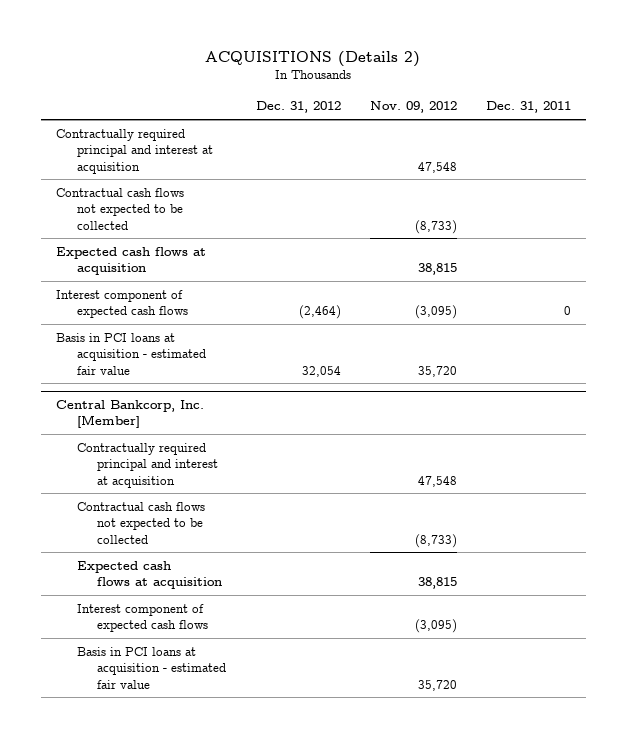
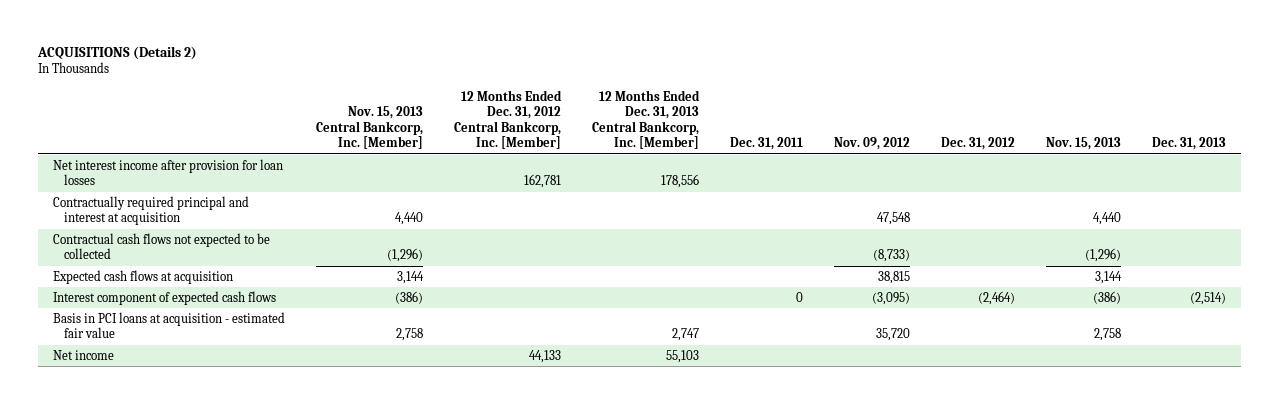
- | Dec. 31, 2012 | Nov. 09, 2012 | Dec. 31, 2011
+ | Nov. 15, 2013 Central Bankcorp, Inc. [Member] | 12 Months Ended Dec. 31, 2012 Central Bankcorp, Inc. [Member] | 12 Months Ended Dec. 31, 2013 Central Bankcorp, Inc. [Member] | Dec. 31, 2011 | Nov. 09, 2012 | Dec. 31, 2012 | Nov. 15, 2013 | Dec. 31, 2013
+ Net interest income after provision for loan losses | | 162,781 | 178,556 | | | | |
- Basis in PCI loans at acquisition - estimated fair value | 32,054 | 35,720 |
- Central Bankcorp, Inc. [Member]
- Contractually required principal and interest at acquisition | | 47,548 |
- Contractual cash flows not expected to be collected | | (8,733) |
- Expected cash flows at acquisition | | 38,815 |
- Interest component of expected cash flows | | (3,095) |
+ Net income | | 44,133 | 55,103 | | | | |

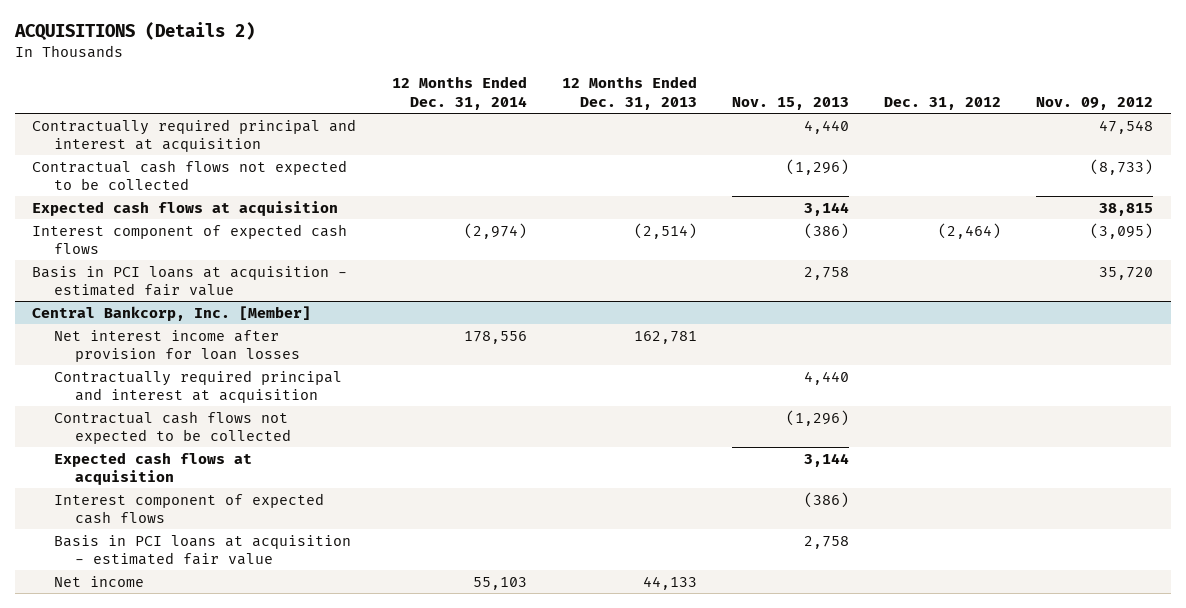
- | Nov. 15, 2013 Central Bankcorp, Inc. [Member] | 12 Months Ended Dec. 31, 2012 Central Bankcorp, Inc. [Member] | 12 Months Ended Dec. 31, 2013 Central Bankcorp, Inc. [Member] | Dec. 31, 2011 | Nov. 09, 2012 | Dec. 31, 2012 | Nov. 15, 2013 | Dec. 31, 2013
+ | 12 Months Ended Dec. 31, 2014 | 12 Months Ended Dec. 31, 2013 | Nov. 15, 2013 | Dec. 31, 2012 | Nov. 09, 2012
- Net interest income after provision for loan losses | | 162,781 | 178,556 | | | | |
+ Central Bankcorp, Inc. [Member]
+ Net interest income after provision for loan losses | 178,556 | 162,781 | | |
+ Contractually required principal and interest at acquisition | | | 4,440 | |
+ Contractual cash flows not expected to be collected | | | (1,296) | |
+ Expected cash flows at acquisition | | | 3,144 | |
+ Interest component of expected cash flows | | | (386) | |
+ Basis in PCI loans at acquisition - estimated fair value | | | 2,758 | |

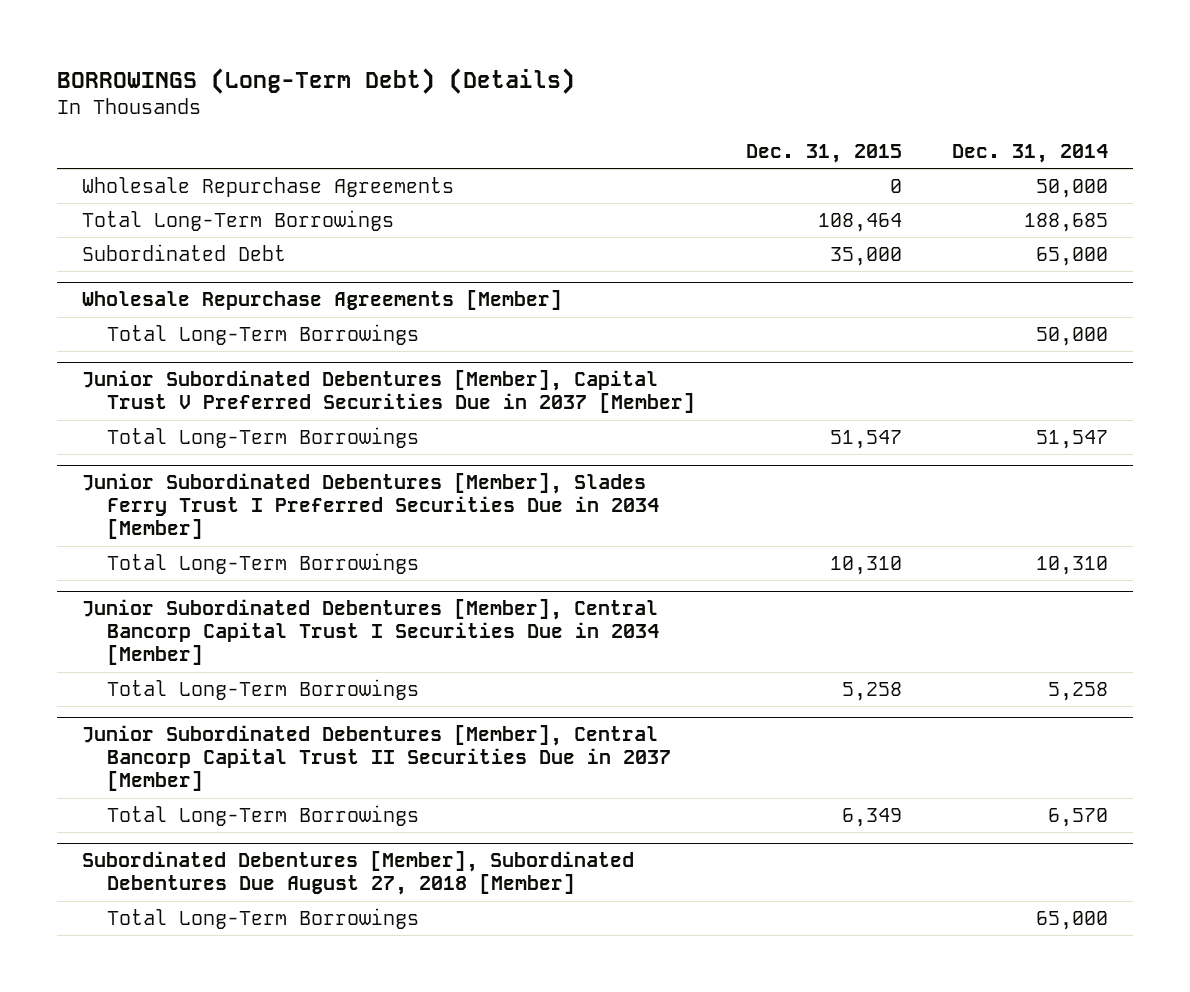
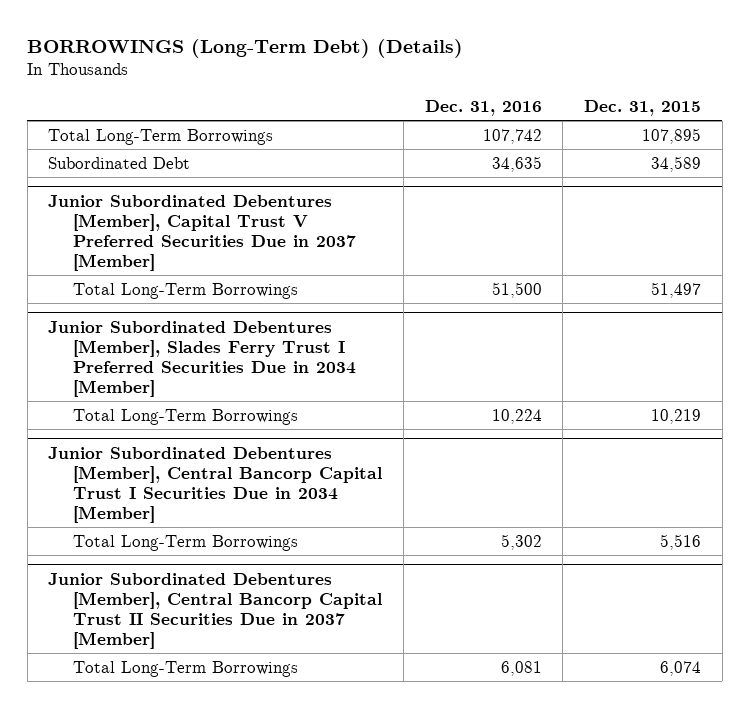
- | Dec. 31, 2015 | Dec. 31, 2014
+ | Dec. 31, 2016 | Dec. 31, 2015
- Wholesale Repurchase Agreements | 0 | 50,000
- Total Long-Term Borrowings | 108,464 | 188,685
- Subordinated Debt | 35,000 | 65,000
- Wholesale Repurchase Agreements [Member]
- Total Long-Term Borrowings | | 50,000
+ Total Long-Term Borrowings | 107,742 | 107,895
+ Subordinated Debt | 34,635 | 34,589
@ Junior Subordinated Debentures [Member], Capital Trust V Preferred Securities Due in 2037 [Member]
- Total Long-Term Borrowings | 51,547 | 51,547
+ Total Long-Term Borrowings | 51,500 | 51,497
@ Junior Subordinated Debentures [Member], Slades Ferry Trust I Preferred Securities Due in 2034 [Member]
- Total Long-Term Borrowings | 10,310 | 10,310
+ Total Long-Term Borrowings | 10,224 | 10,219
@ Junior Subordinated Debentures [Member], Central Bancorp Capital Trust I Securities Due in 2034 [Member]
- Total Long-Term Borrowings | 5,258 | 5,258
+ Total Long-Term Borrowings | 5,302 | 5,516
@ Junior Subordinated Debentures [Member], Central Bancorp Capital Trust II Securities Due in 2037 [Member]
- Total Long-Term Borrowings | 6,349 | 6,570
- Subordinated Debentures [Member], Subordinated Debentures Due August 27, 2018 [Member]
- Total Long-Term Borrowings | | 65,000
@ Junior Subordinated Debentures [Member], Central Bancorp Capital Trust II Securities Due in 2037 [Member]
+ Total Long-Term Borrowings | 6,081 | 6,074

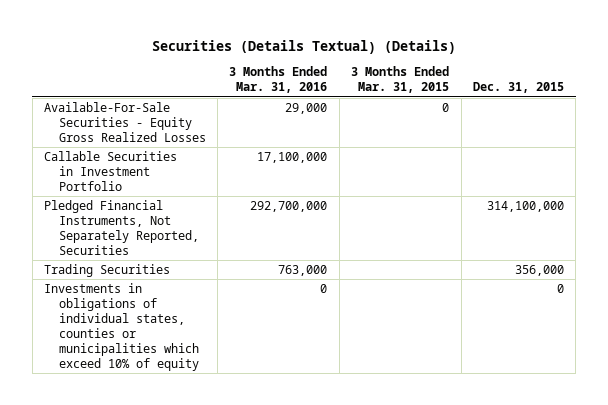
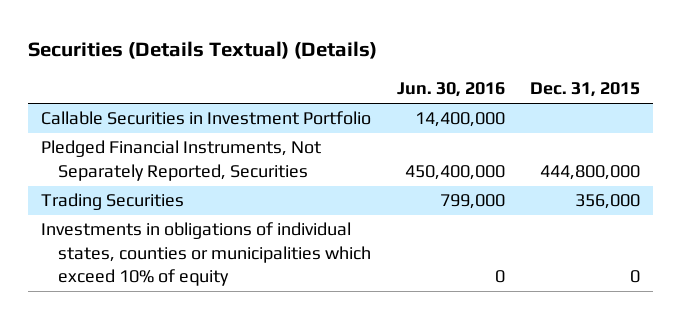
- | 3 Months Ended Mar. 31, 2016 | 3 Months Ended Mar. 31, 2015 | Dec. 31, 2015
+ | Jun. 30, 2016 | Dec. 31, 2015
- Available-For-Sale Securities - Equity Gross Realized Losses | 29,000 | 0 |
- Pledged Financial Instruments, Not Separately Reported, Securities | 292,700,000 | | 314,100,000
+ Pledged Financial Instruments, Not Separately Reported, Securities | 450,400,000 | 444,800,000

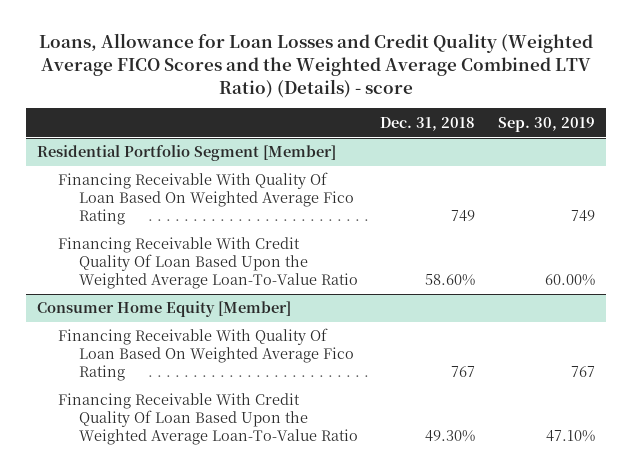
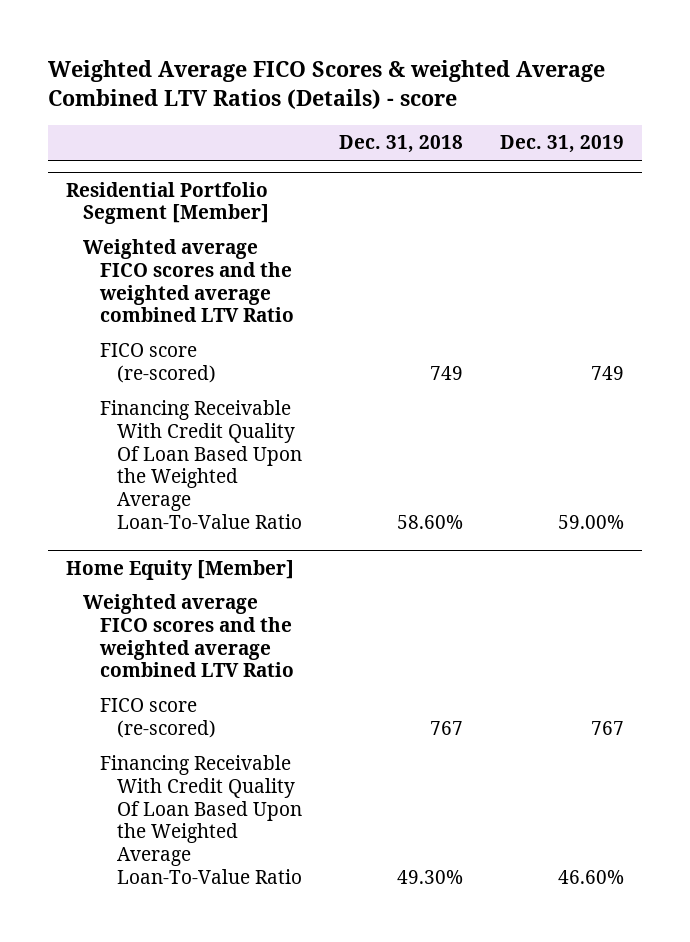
- Loans, Allowance for Loan Losses and Credit Quality (Weighted Average FICO Scores and the Weighted Average Combined LTV Ratio) (Details) - score
+ Weighted Average FICO Scores & weighted Average Combined LTV Ratios (Details) - score
- | Dec. 31, 2018 | Sep. 30, 2019
+ | Dec. 31, 2018 | Dec. 31, 2019
@ Residential Portfolio Segment [Member]
- Financing Receivable With Quality Of Loan Based On Weighted Average Fico Rating | 749 | 749
+ Weighted average FICO scores and the weighted average combined LTV Ratio
+ FICO score (re-scored) | 749 | 749
- Consumer Home Equity [Member]
- Financing Receivable With Quality Of Loan Based On Weighted Average Fico Rating | 767 | 767
+ Home Equity [Member]
+ Weighted average FICO scores and the weighted average combined LTV Ratio
+ FICO score (re-scored) | 767 | 767

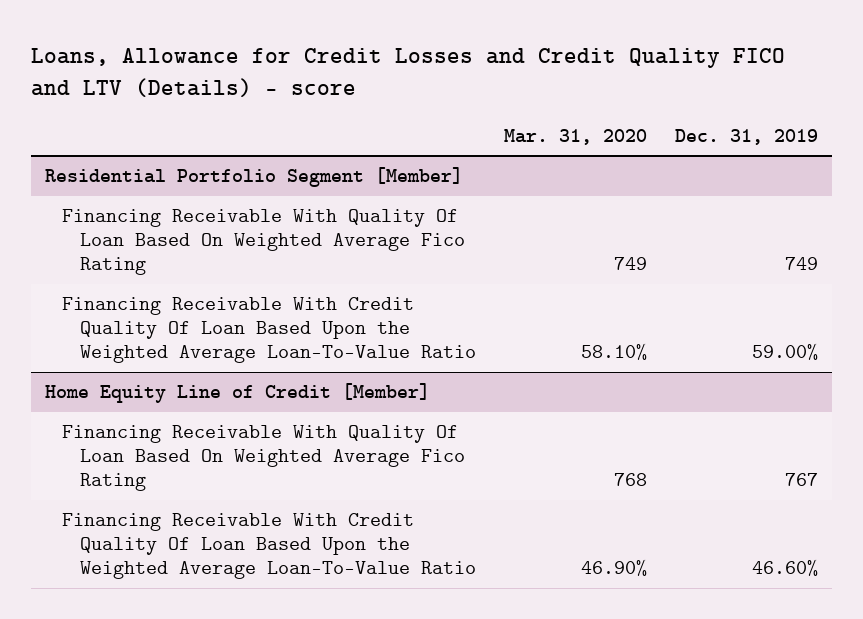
- Weighted Average FICO Scores & weighted Average Combined LTV Ratios (Details) - score
+ Loans, Allowance for Credit Losses and Credit Quality FICO and LTV (Details) - score
- | Dec. 31, 2018 | Dec. 31, 2019
+ | Mar. 31, 2020 | Dec. 31, 2019
@ Residential Portfolio Segment [Member]
- Weighted average FICO scores and the weighted average combined LTV Ratio
- FICO score (re-scored) | 749 | 749
+ Financing Receivable With Quality Of Loan Based On Weighted Average Fico Rating | 749 | 749
- Home Equity [Member]
- Weighted average FICO scores and the weighted average combined LTV Ratio
- FICO score (re-scored) | 767 | 767
+ Home Equity Line of Credit [Member]
+ Financing Receivable With Quality Of Loan Based On Weighted Average Fico Rating | 768 | 767

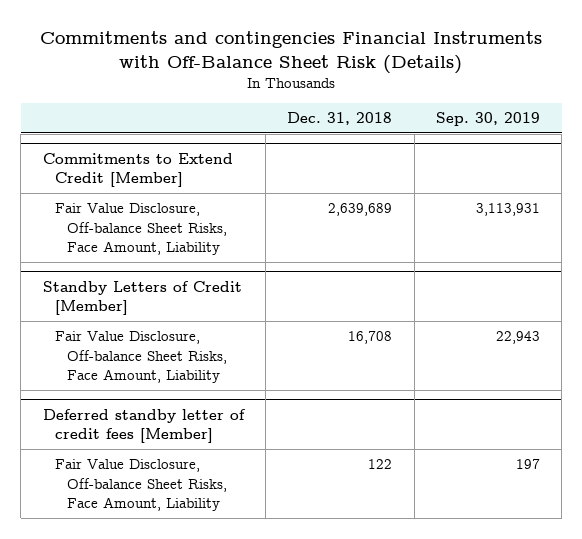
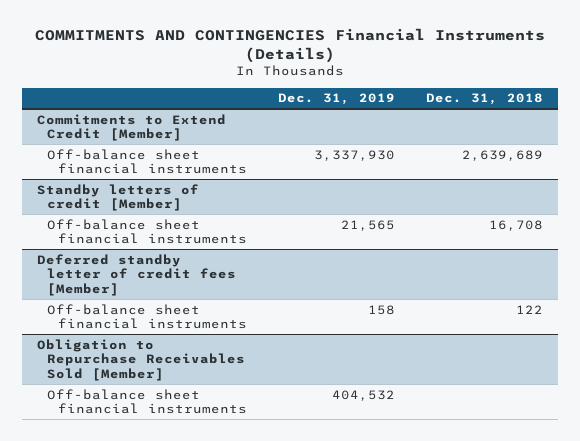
- Commitments and contingencies Financial Instruments with Off-Balance Sheet Risk (Details)
+ COMMITMENTS AND CONTINGENCIES Financial Instruments (Details)
- | Dec. 31, 2018 | Sep. 30, 2019
+ | Dec. 31, 2019 | Dec. 31, 2018
@ Commitments to Extend Credit [Member]
- Fair Value Disclosure, Off-balance Sheet Risks, Face Amount, Liability | 2,639,689 | 3,113,931
- Standby Letters of Credit [Member]
- Fair Value Disclosure, Off-balance Sheet Risks, Face Amount, Liability | 16,708 | 22,943
@ Commitments to Extend Credit [Member]
+ Off-balance sheet financial instruments | 3,337,930 | 2,639,689
+ Standby letters of credit [Member]
+ Off-balance sheet financial instruments | 21,565 | 16,708
@ Deferred standby letter of credit fees [Member]
- Fair Value Disclosure, Off-balance Sheet Risks, Face Amount, Liability | 122 | 197
+ Off-balance sheet financial instruments | 158 | 122
+ Obligation to Repurchase Receivables Sold [Member]
+ Off-balance sheet financial instruments | 404,532 |

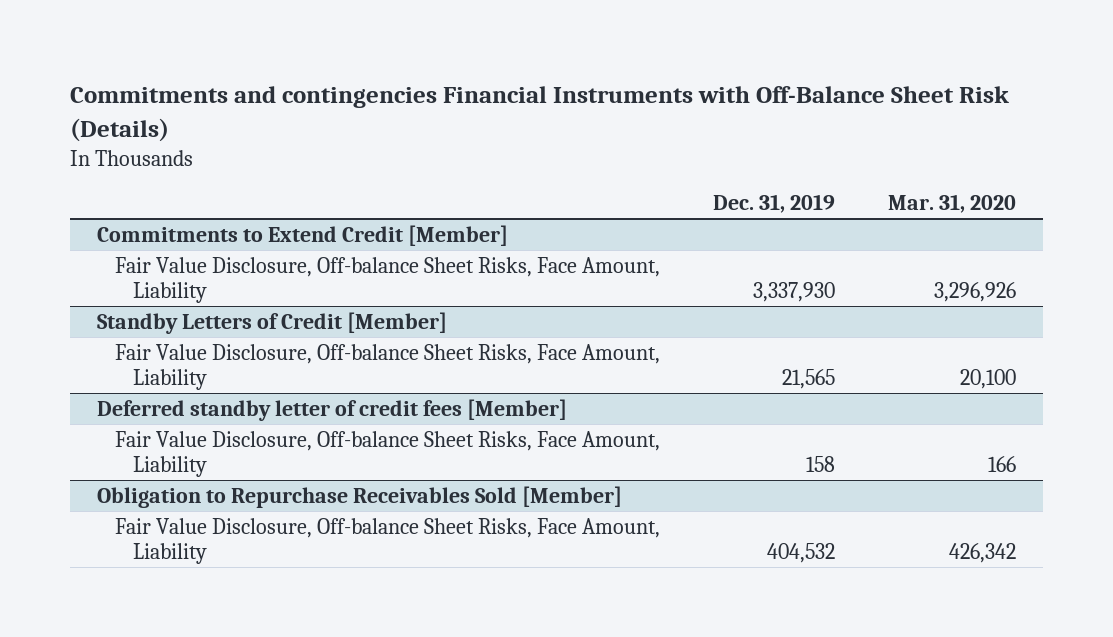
- COMMITMENTS AND CONTINGENCIES Financial Instruments (Details)
+ Commitments and contingencies Financial Instruments with Off-Balance Sheet Risk (Details)
- | Dec. 31, 2019 | Dec. 31, 2018
+ | Dec. 31, 2019 | Mar. 31, 2020
@ Commitments to Extend Credit [Member]
- Off-balance sheet financial instruments | 3,337,930 | 2,639,689
- Standby letters of credit [Member]
- Off-balance sheet financial instruments | 21,565 | 16,708
@ Commitments to Extend Credit [Member]
+ Fair Value Disclosure, Off-balance Sheet Risks, Face Amount, Liability | 3,337,930 | 3,296,926
+ Standby Letters of Credit [Member]
+ Fair Value Disclosure, Off-balance Sheet Risks, Face Amount, Liability | 21,565 | 20,100
@ Deferred standby letter of credit fees [Member]
- Off-balance sheet financial instruments | 158 | 122
+ Fair Value Disclosure, Off-balance Sheet Risks, Face Amount, Liability | 158 | 166
@ Obligation to Repurchase Receivables Sold [Member]
- Off-balance sheet financial instruments | 404,532 |
+ Fair Value Disclosure, Off-balance Sheet Risks, Face Amount, Liability | 404,532 | 426,342

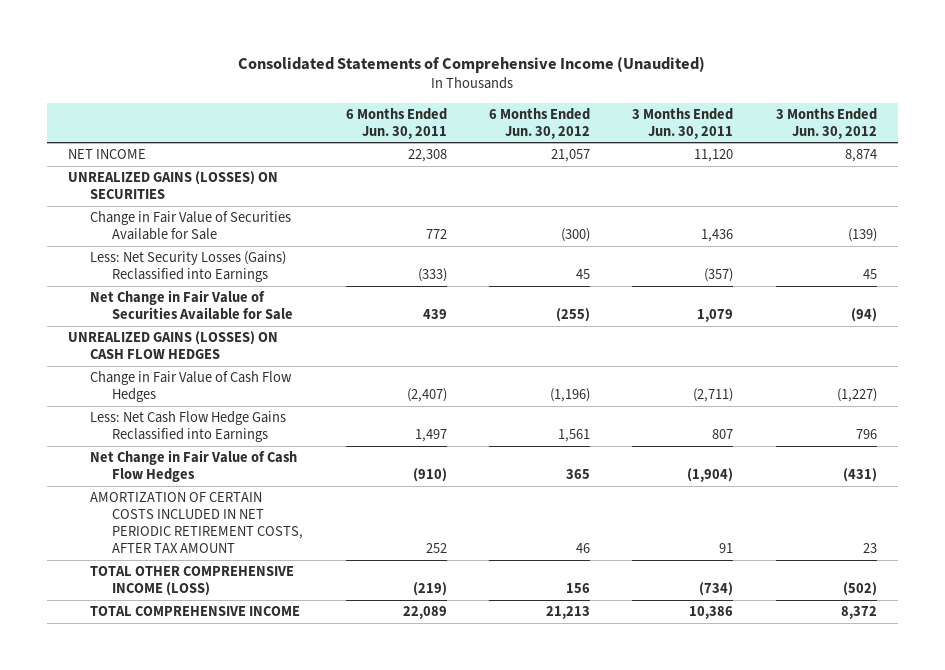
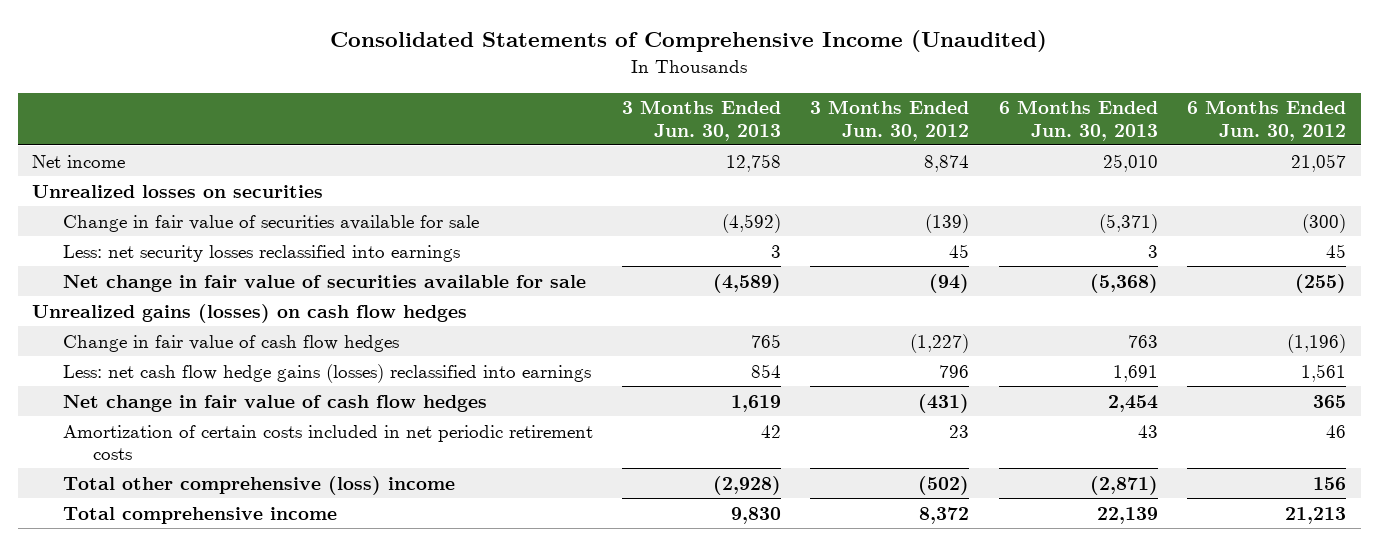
- | 6 Months Ended Jun. 30, 2011 | 6 Months Ended Jun. 30, 2012 | 3 Months Ended Jun. 30, 2011 | 3 Months Ended Jun. 30, 2012
+ | 3 Months Ended Jun. 30, 2013 | 3 Months Ended Jun. 30, 2012 | 6 Months Ended Jun. 30, 2013 | 6 Months Ended Jun. 30, 2012
- NET INCOME | 22,308 | 21,057 | 11,120 | 8,874
- UNREALIZED GAINS (LOSSES) ON SECURITIES
- Change in Fair Value of Securities Available for Sale | 772 | (300) | 1,436 | (139)
- Less: Net Security Losses (Gains) Reclassified into Earnings | (333) | 45 | (357) | 45
- Net Change in Fair Value of Securities Available for Sale | 439 | (255) | 1,079 | (94)
- UNREALIZED GAINS (LOSSES) ON CASH FLOW HEDGES
- Change in Fair Value of Cash Flow Hedges | (2,407) | (1,196) | (2,711) | (1,227)
- Less: Net Cash Flow Hedge Gains Reclassified into Earnings | 1,497 | 1,561 | 807 | 796
- Net Change in Fair Value of Cash Flow Hedges | (910) | 365 | (1,904) | (431)
- AMORTIZATION OF CERTAIN COSTS INCLUDED IN NET PERIODIC RETIREMENT COSTS, AFTER TAX AMOUNT | 252 | 46 | 91 | 23
- TOTAL OTHER COMPREHENSIVE INCOME (LOSS) | (219) | 156 | (734) | (502)
- TOTAL COMPREHENSIVE INCOME | 22,089 | 21,213 | 10,386 | 8,372
+ Net income | 12,758 | 8,874 | 25,010 | 21,057
+ Unrealized losses on securities
+ Change in fair value of securities available for sale | (4,592) | (139) | (5,371) | (300)
+ Less: net security losses reclassified into earnings | 3 | 45 | 3 | 45
+ Net change in fair value of securities available for sale | (4,589) | (94) | (5,368) | (255)
+ Unrealized gains (losses) on cash flow hedges
+ Change in fair value of cash flow hedges | 765 | (1,227) | 763 | (1,196)
+ Less: net cash flow hedge gains (losses) reclassified into earnings | 854 | 796 | 1,691 | 1,561
+ Net change in fair value of cash flow hedges | 1,619 | (431) | 2,454 | 365
+ Amortization of certain costs included in net periodic retirement costs | 42 | 23 | 43 | 46
+ Total other comprehensive (loss) income | (2,928) | (502) | (2,871) | 156
+ Total comprehensive income | 9,830 | 8,372 | 22,139 | 21,213

